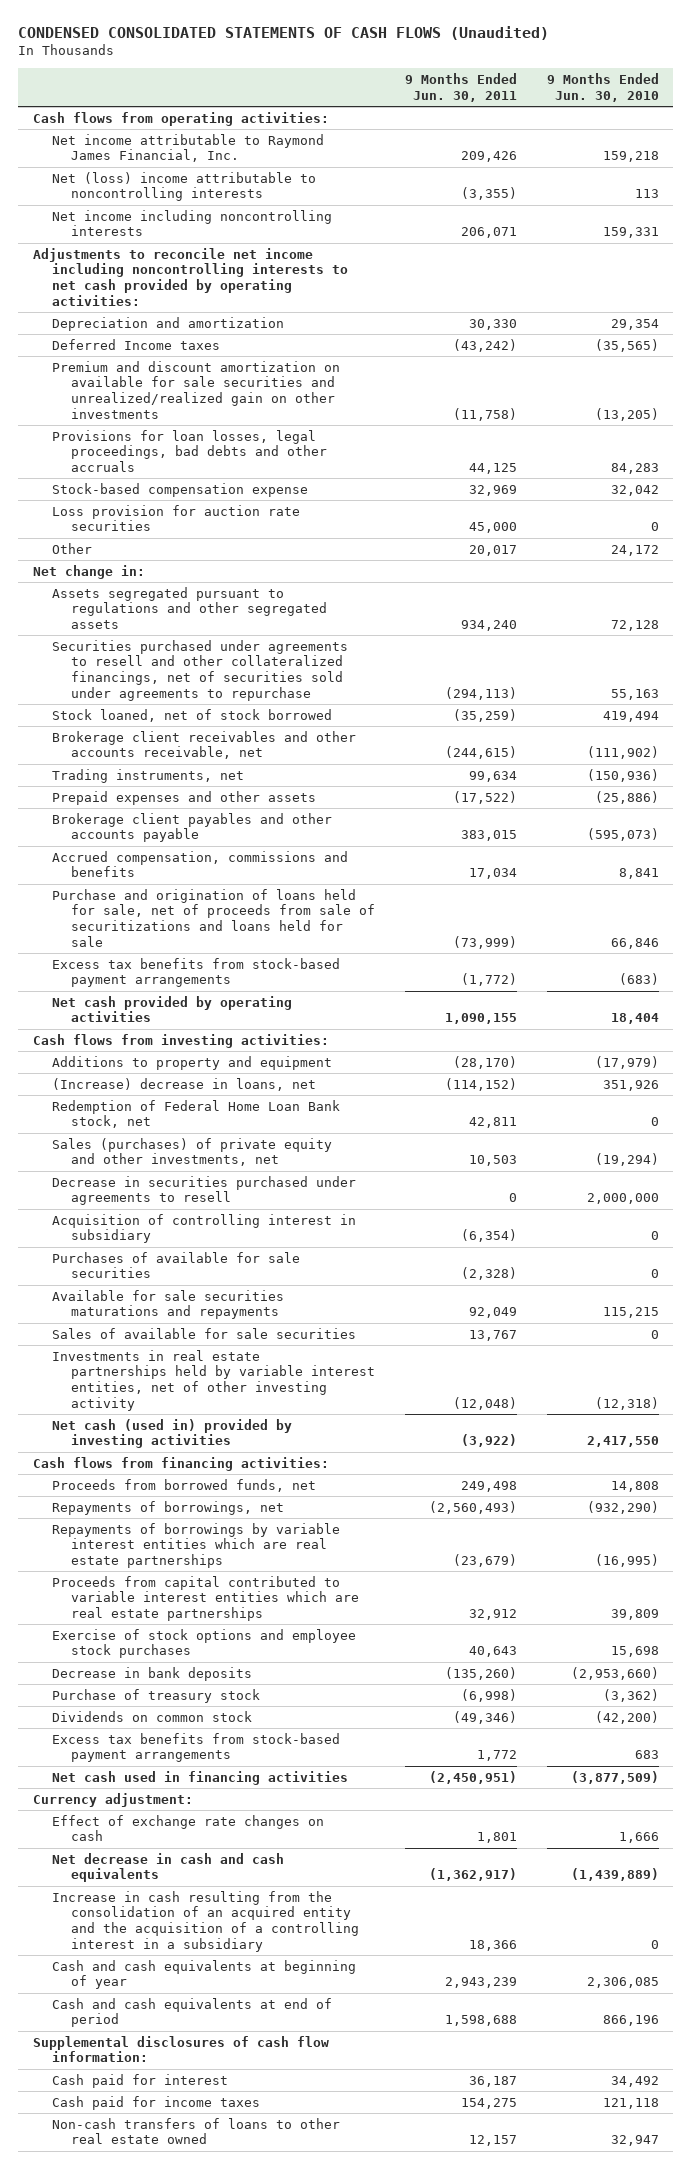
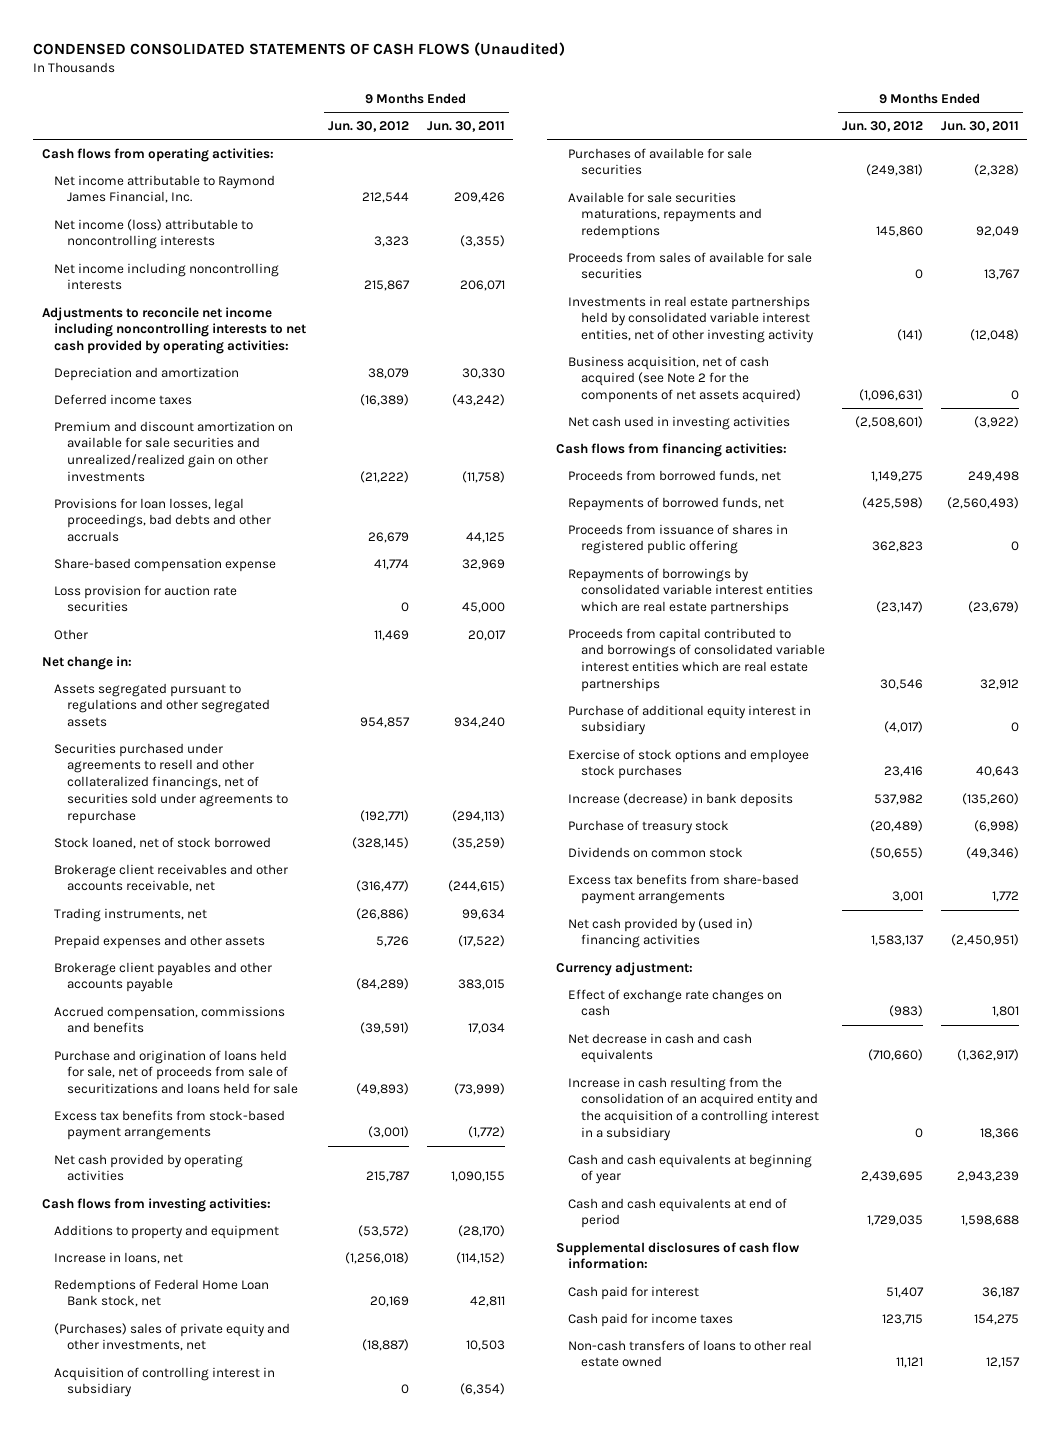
- | 9 Months Ended Jun. 30, 2011 | 9 Months Ended Jun. 30, 2010
+ | 9 Months Ended Jun. 30, 2012 | 9 Months Ended Jun. 30, 2011
- Net (loss) income attributable to noncontrolling interests | (3,355) | 113
+ Net income (loss) attributable to noncontrolling interests | 3,323 | (3,355)
- Deferred Income taxes | (43,242) | (35,565)
+ Deferred income taxes | (16,389) | (43,242)
- Stock-based compensation expense | 32,969 | 32,042
+ Share-based compensation expense | 41,774 | 32,969
- (Increase) decrease in loans, net | (114,152) | 351,926
- Redemption of Federal Home Loan Bank stock, net | 42,811 | 0
- Sales (purchases) of private equity and other investments, net | 10,503 | (19,294)
- Decrease in securities purchased under agreements to resell | 0 | 2,000,000
+ Increase in loans, net | (1,256,018) | (114,152)
+ Redemptions of Federal Home Loan Bank stock, net | 20,169 | 42,811
+ (Purchases) sales of private equity and other investments, net | (18,887) | 10,503
- Available for sale securities maturations and repayments | 92,049 | 115,215
- Sales of available for sale securities | 13,767 | 0
- Investments in real estate partnerships held by variable interest entities, net of other investing activity | (12,048) | (12,318)
- Net cash (used in) provided by investing activities | (3,922) | 2,417,550
+ Available for sale securities maturations, repayments and redemptions | 145,860 | 92,049
+ Proceeds from sales of available for sale securities | 0 | 13,767
+ Investments in real estate partnerships held by consolidated variable interest entities, net of other investing activity | (141) | (12,048)
+ Business acquisition, net of cash acquired (see Note 2 for the components of net assets acquired) | (1,096,631) | 0
+ Net cash used in investing activities | (2,508,601) | (3,922)
- Repayments of borrowings, net | (2,560,493) | (932,290)
- Repayments of borrowings by variable interest entities which are real estate partnerships | (23,679) | (16,995)
- Proceeds from capital contributed to variable interest entities which are real estate partnerships | 32,912 | 39,809
+ Repayments of borrowed funds, net | (425,598) | (2,560,493)
+ Proceeds from issuance of shares in registered public offering | 362,823 | 0
+ Repayments of borrowings by consolidated variable interest entities which are real estate partnerships | (23,147) | (23,679)
+ Proceeds from capital contributed to and borrowings of consolidated variable interest entities which are real estate partnerships | 30,546 | 32,912
+ Purchase of additional equity interest in subsidiary | (4,017) | 0
- Decrease in bank deposits | (135,260) | (2,953,660)
+ Increase (decrease) in bank deposits | 537,982 | (135,260)
- Excess tax benefits from stock-based payment arrangements | 1,772 | 683
- Net cash used in financing activities | (2,450,951) | (3,877,509)
+ Excess tax benefits from share-based payment arrangements | 3,001 | 1,772
+ Net cash provided by (used in) financing activities | 1,583,137 | (2,450,951)

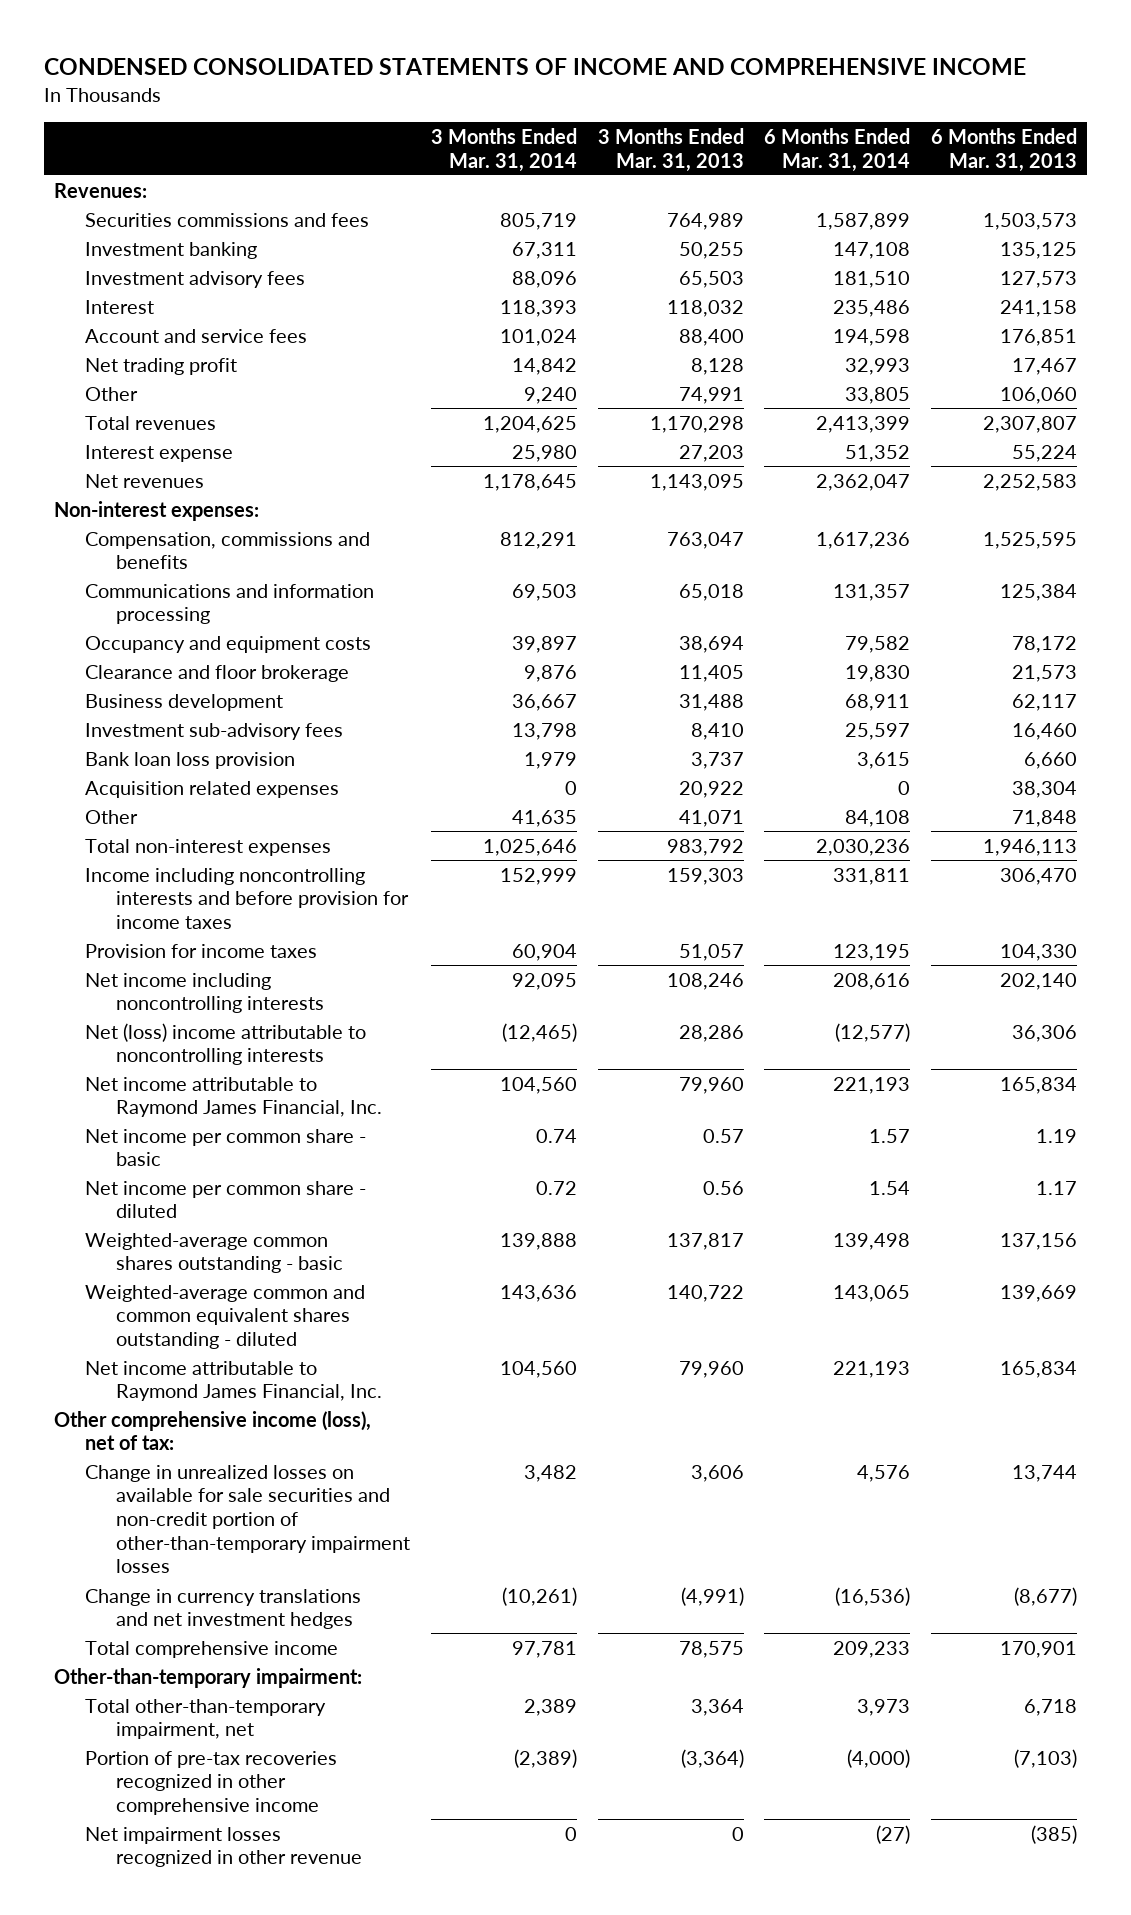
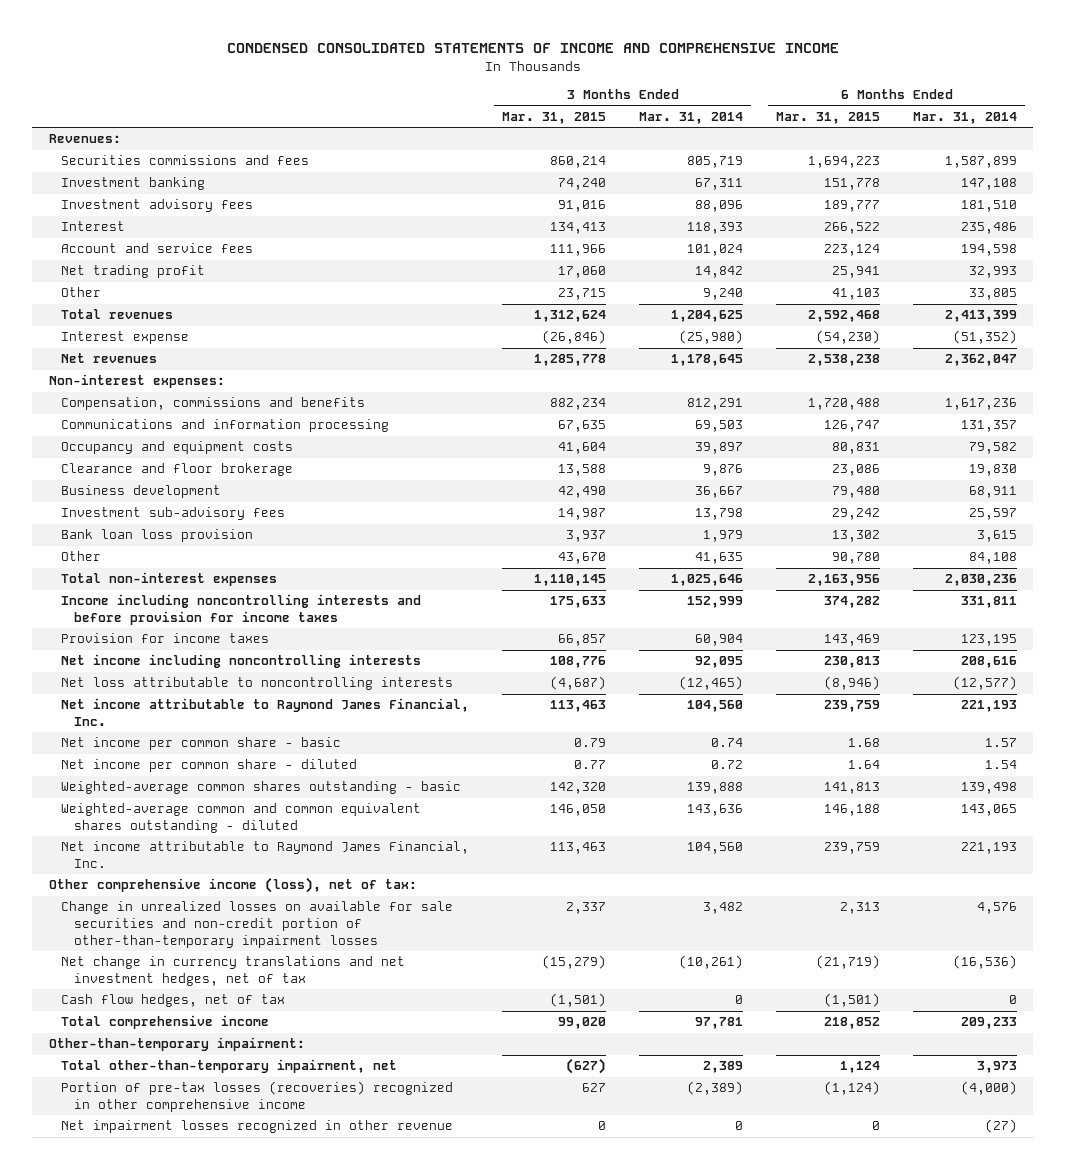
- | 3 Months Ended Mar. 31, 2014 | 3 Months Ended Mar. 31, 2013 | 6 Months Ended Mar. 31, 2014 | 6 Months Ended Mar. 31, 2013
+ | 3 Months Ended Mar. 31, 2015 | 3 Months Ended Mar. 31, 2014 | 6 Months Ended Mar. 31, 2015 | 6 Months Ended Mar. 31, 2014
- Interest expense | 25,980 | 27,203 | 51,352 | 55,224
+ Interest expense | (26,846) | (25,980) | (54,230) | (51,352)
- Acquisition related expenses | 0 | 20,922 | 0 | 38,304
- Net (loss) income attributable to noncontrolling interests | (12,465) | 28,286 | (12,577) | 36,306
+ Net loss attributable to noncontrolling interests | (4,687) | (12,465) | (8,946) | (12,577)
- Change in currency translations and net investment hedges | (10,261) | (4,991) | (16,536) | (8,677)
+ Net change in currency translations and net investment hedges, net of tax | (15,279) | (10,261) | (21,719) | (16,536)
+ Cash flow hedges, net of tax | (1,501) | 0 | (1,501) | 0
- Portion of pre-tax recoveries recognized in other comprehensive income | (2,389) | (3,364) | (4,000) | (7,103)
+ Portion of pre-tax losses (recoveries) recognized in other comprehensive income | 627 | (2,389) | (1,124) | (4,000)

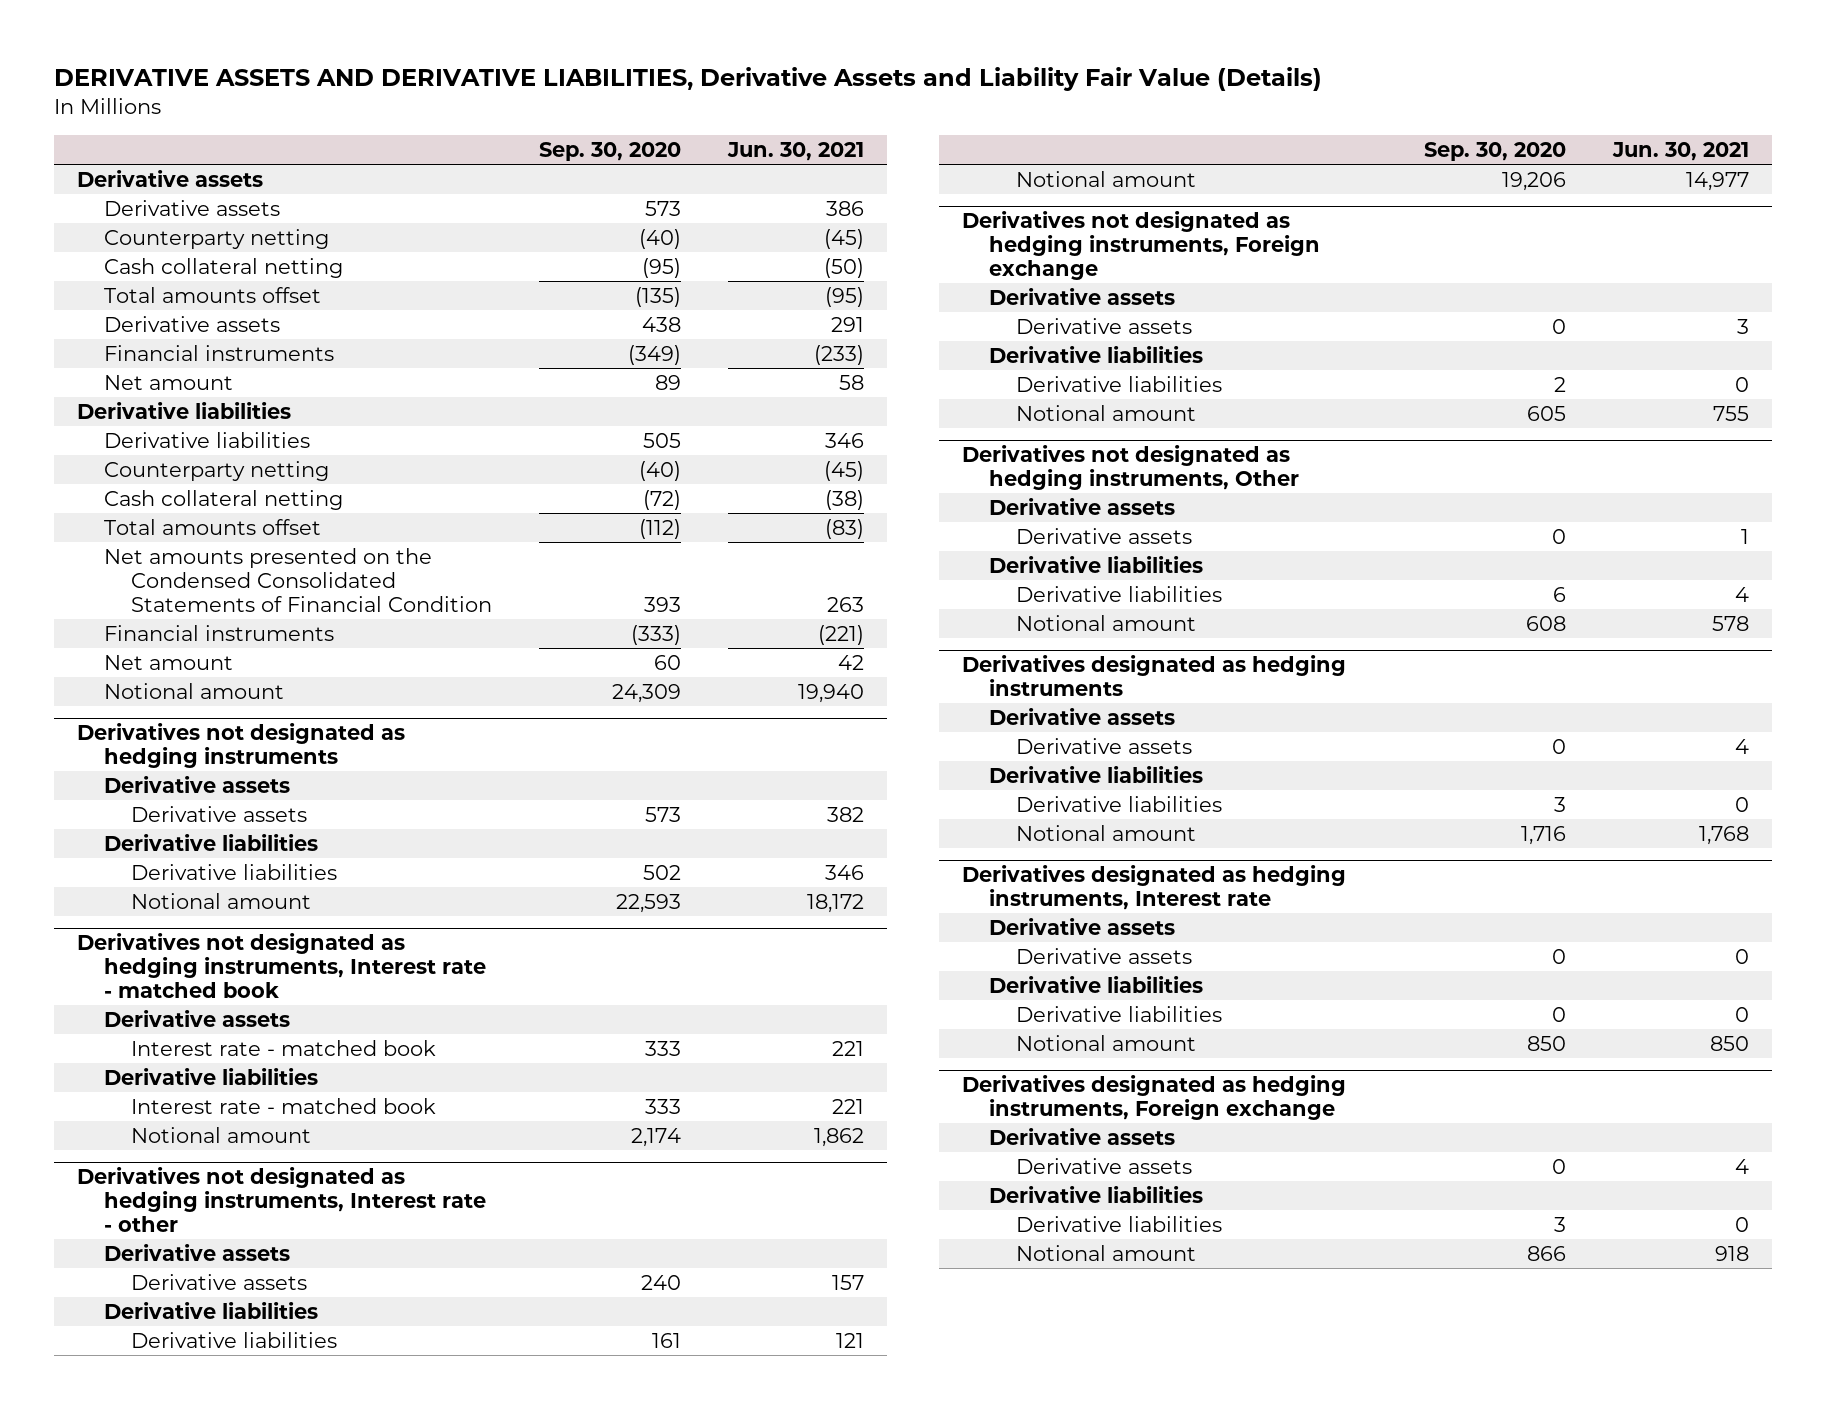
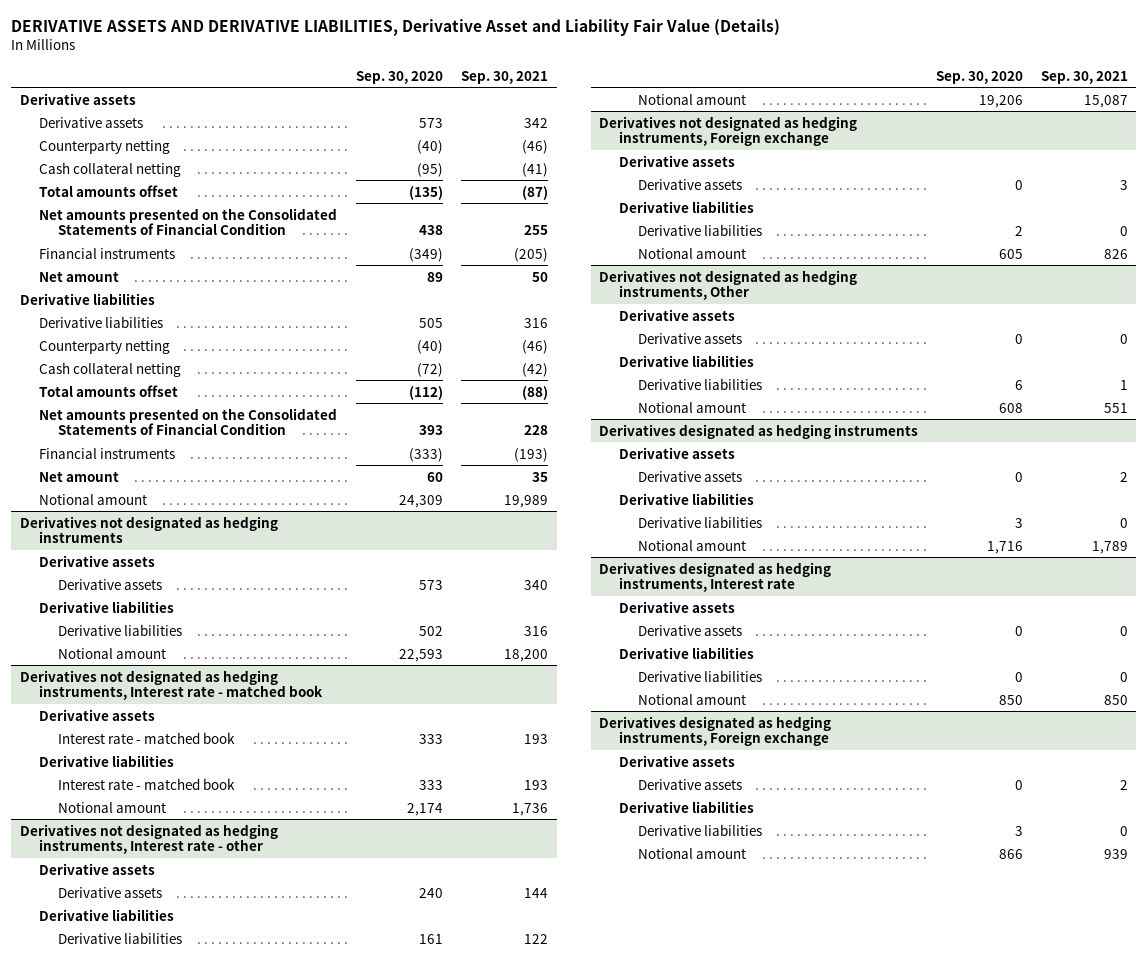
- DERIVATIVE ASSETS AND DERIVATIVE LIABILITIES, Derivative Assets and Liability Fair Value (Details)
+ DERIVATIVE ASSETS AND DERIVATIVE LIABILITIES, Derivative Asset and Liability Fair Value (Details)
- | Sep. 30, 2020 | Jun. 30, 2021
+ | Sep. 30, 2020 | Sep. 30, 2021
- Derivative assets | 438 | 291
+ Net amounts presented on the Consolidated Statements of Financial Condition | 438 | 255
- Net amounts presented on the Condensed Consolidated Statements of Financial Condition | 393 | 263
+ Net amounts presented on the Consolidated Statements of Financial Condition | 393 | 228

